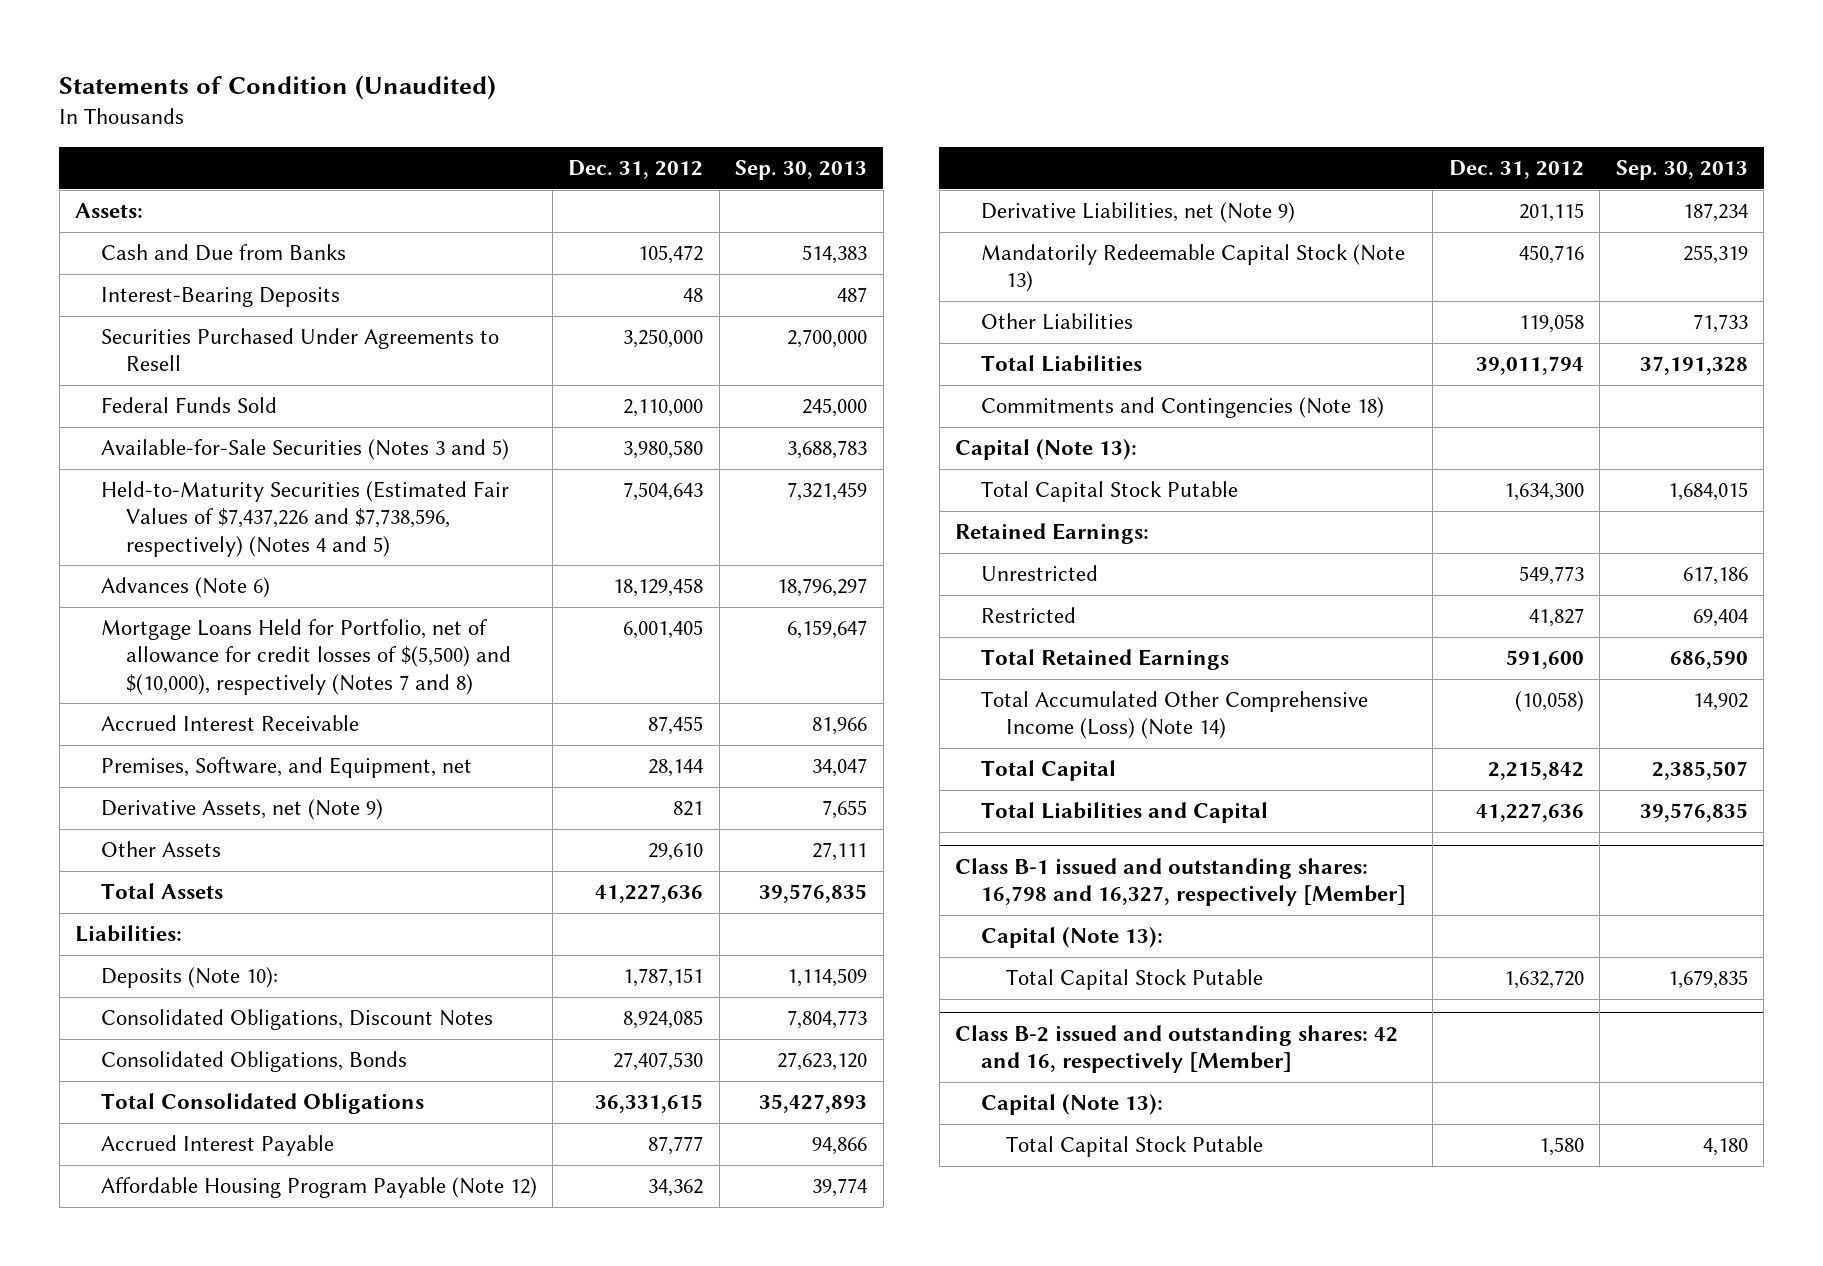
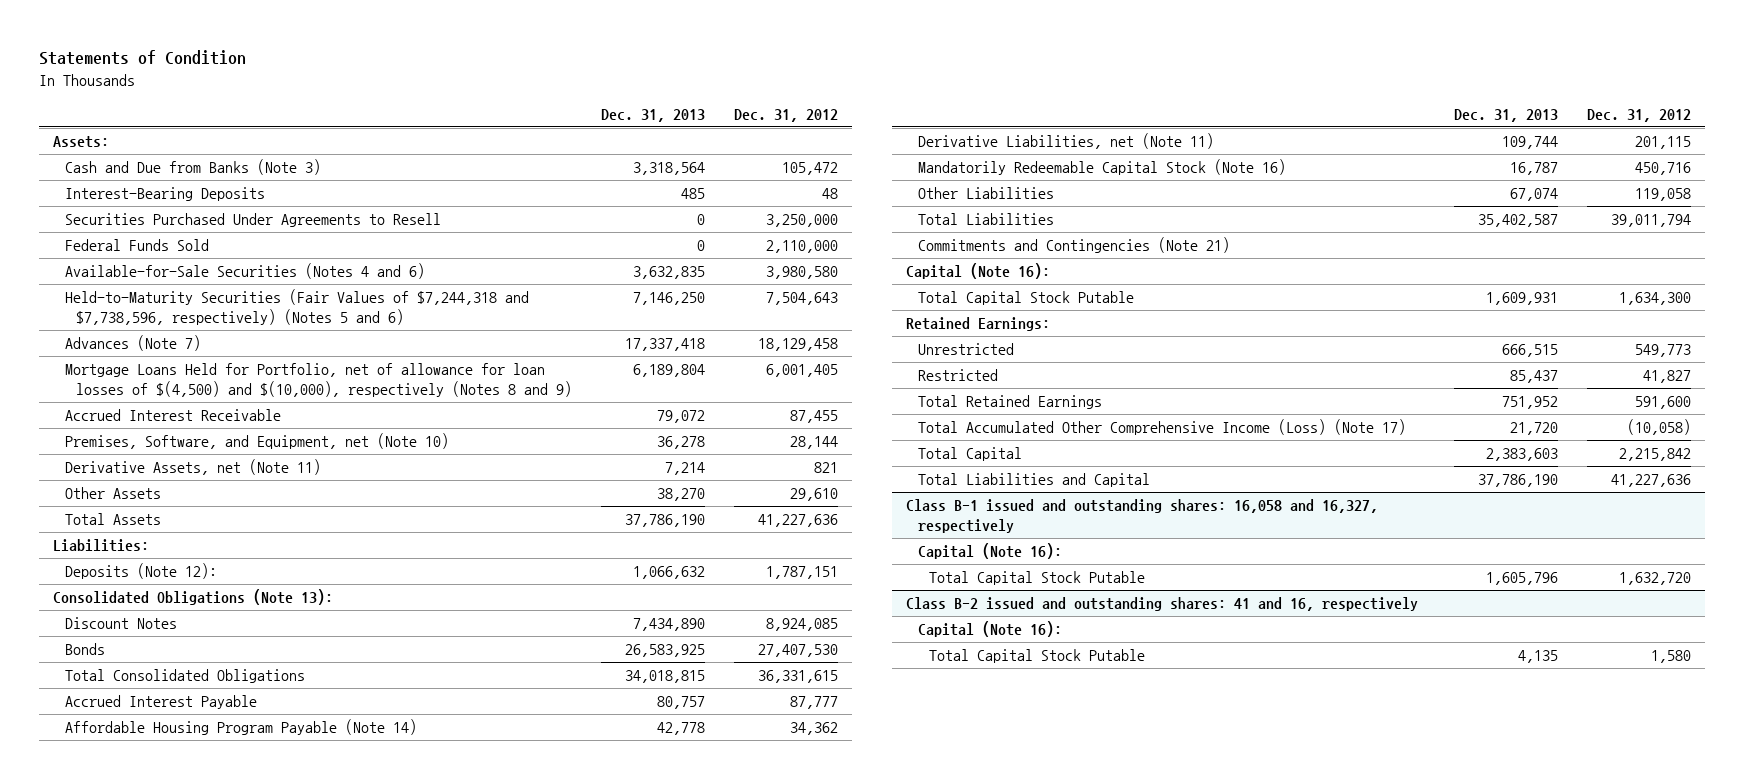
- Statements of Condition (Unaudited)
+ Statements of Condition
- | Dec. 31, 2012 | Sep. 30, 2013
+ | Dec. 31, 2013 | Dec. 31, 2012
- Cash and Due from Banks | 105,472 | 514,383
+ Cash and Due from Banks (Note 3) | 3,318,564 | 105,472
- Available-for-Sale Securities (Notes 3 and 5) | 3,980,580 | 3,688,783
- Held-to-Maturity Securities (Estimated Fair Values of $7,437,226 and $7,738,596, respectively) (Notes 4 and 5) | 7,504,643 | 7,321,459
- Advances (Note 6) | 18,129,458 | 18,796,297
- Mortgage Loans Held for Portfolio, net of allowance for credit losses of $(5,500) and $(10,000), respectively (Notes 7 and 8) | 6,001,405 | 6,159,647
+ Available-for-Sale Securities (Notes 4 and 6) | 3,632,835 | 3,980,580
+ Held-to-Maturity Securities (Fair Values of $7,244,318 and $7,738,596, respectively) (Notes 5 and 6) | 7,146,250 | 7,504,643
+ Advances (Note 7) | 17,337,418 | 18,129,458
+ Mortgage Loans Held for Portfolio, net of allowance for loan losses of $(4,500) and $(10,000), respectively (Notes 8 and 9) | 6,189,804 | 6,001,405
- Premises, Software, and Equipment, net | 28,144 | 34,047
- Derivative Assets, net (Note 9) | 821 | 7,655
+ Premises, Software, and Equipment, net (Note 10) | 36,278 | 28,144
+ Derivative Assets, net (Note 11) | 7,214 | 821
- Deposits (Note 10): | 1,787,151 | 1,114,509
- Consolidated Obligations, Discount Notes | 8,924,085 | 7,804,773
- Consolidated Obligations, Bonds | 27,407,530 | 27,623,120
+ Deposits (Note 12): | 1,066,632 | 1,787,151
+ Consolidated Obligations (Note 13):
+ Discount Notes | 7,434,890 | 8,924,085
+ Bonds | 26,583,925 | 27,407,530
- Affordable Housing Program Payable (Note 12) | 34,362 | 39,774
- Derivative Liabilities, net (Note 9) | 201,115 | 187,234
- Mandatorily Redeemable Capital Stock (Note 13) | 450,716 | 255,319
+ Affordable Housing Program Payable (Note 14) | 42,778 | 34,362
+ Derivative Liabilities, net (Note 11) | 109,744 | 201,115
+ Mandatorily Redeemable Capital Stock (Note 16) | 16,787 | 450,716
- Commitments and Contingencies (Note 18)
- Capital (Note 13):
+ Commitments and Contingencies (Note 21)
+ Capital (Note 16):
- Total Accumulated Other Comprehensive Income (Loss) (Note 14) | (10,058) | 14,902
+ Total Accumulated Other Comprehensive Income (Loss) (Note 17) | 21,720 | (10,058)
- Class B-1 issued and outstanding shares: 16,798 and 16,327, respectively [Member]
- Capital (Note 13):
+ Class B-1 issued and outstanding shares: 16,058 and 16,327, respectively
+ Capital (Note 16):
- Class B-2 issued and outstanding shares: 42 and 16, respectively [Member]
- Capital (Note 13):
+ Class B-2 issued and outstanding shares: 41 and 16, respectively
+ Capital (Note 16):

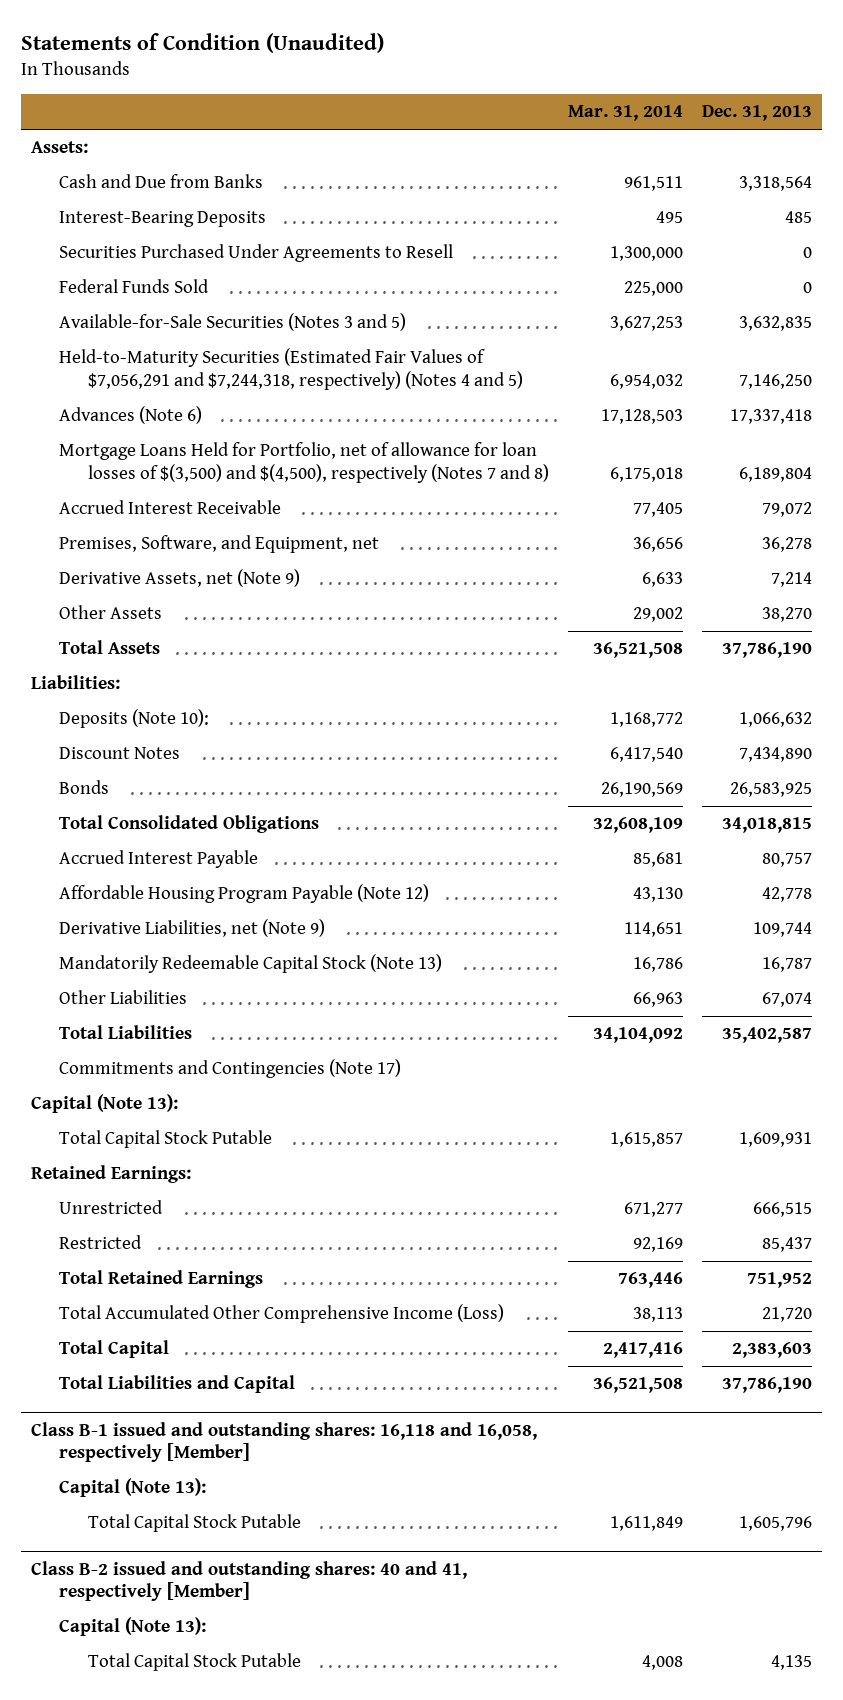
- Statements of Condition
+ Statements of Condition (Unaudited)
- | Dec. 31, 2013 | Dec. 31, 2012
+ | Mar. 31, 2014 | Dec. 31, 2013
- Cash and Due from Banks (Note 3) | 3,318,564 | 105,472
+ Cash and Due from Banks | 961,511 | 3,318,564
- Available-for-Sale Securities (Notes 4 and 6) | 3,632,835 | 3,980,580
- Held-to-Maturity Securities (Fair Values of $7,244,318 and $7,738,596, respectively) (Notes 5 and 6) | 7,146,250 | 7,504,643
- Advances (Note 7) | 17,337,418 | 18,129,458
- Mortgage Loans Held for Portfolio, net of allowance for loan losses of $(4,500) and $(10,000), respectively (Notes 8 and 9) | 6,189,804 | 6,001,405
+ Available-for-Sale Securities (Notes 3 and 5) | 3,627,253 | 3,632,835
+ Held-to-Maturity Securities (Estimated Fair Values of $7,056,291 and $7,244,318, respectively) (Notes 4 and 5) | 6,954,032 | 7,146,250
+ Advances (Note 6) | 17,128,503 | 17,337,418
+ Mortgage Loans Held for Portfolio, net of allowance for loan losses of $(3,500) and $(4,500), respectively (Notes 7 and 8) | 6,175,018 | 6,189,804
- Premises, Software, and Equipment, net (Note 10) | 36,278 | 28,144
- Derivative Assets, net (Note 11) | 7,214 | 821
+ Premises, Software, and Equipment, net | 36,656 | 36,278
+ Derivative Assets, net (Note 9) | 6,633 | 7,214
- Deposits (Note 12): | 1,066,632 | 1,787,151
- Consolidated Obligations (Note 13):
+ Deposits (Note 10): | 1,168,772 | 1,066,632
- Affordable Housing Program Payable (Note 14) | 42,778 | 34,362
- Derivative Liabilities, net (Note 11) | 109,744 | 201,115
- Mandatorily Redeemable Capital Stock (Note 16) | 16,787 | 450,716
+ Affordable Housing Program Payable (Note 12) | 43,130 | 42,778
+ Derivative Liabilities, net (Note 9) | 114,651 | 109,744
+ Mandatorily Redeemable Capital Stock (Note 13) | 16,786 | 16,787
- Commitments and Contingencies (Note 21)
- Capital (Note 16):
+ Commitments and Contingencies (Note 17)
+ Capital (Note 13):
- Total Accumulated Other Comprehensive Income (Loss) (Note 17) | 21,720 | (10,058)
+ Total Accumulated Other Comprehensive Income (Loss) | 38,113 | 21,720
- Class B-1 issued and outstanding shares: 16,058 and 16,327, respectively
- Capital (Note 16):
+ Class B-1 issued and outstanding shares: 16,118 and 16,058, respectively [Member]
+ Capital (Note 13):
- Class B-2 issued and outstanding shares: 41 and 16, respectively
- Capital (Note 16):
+ Class B-2 issued and outstanding shares: 40 and 41, respectively [Member]
+ Capital (Note 13):

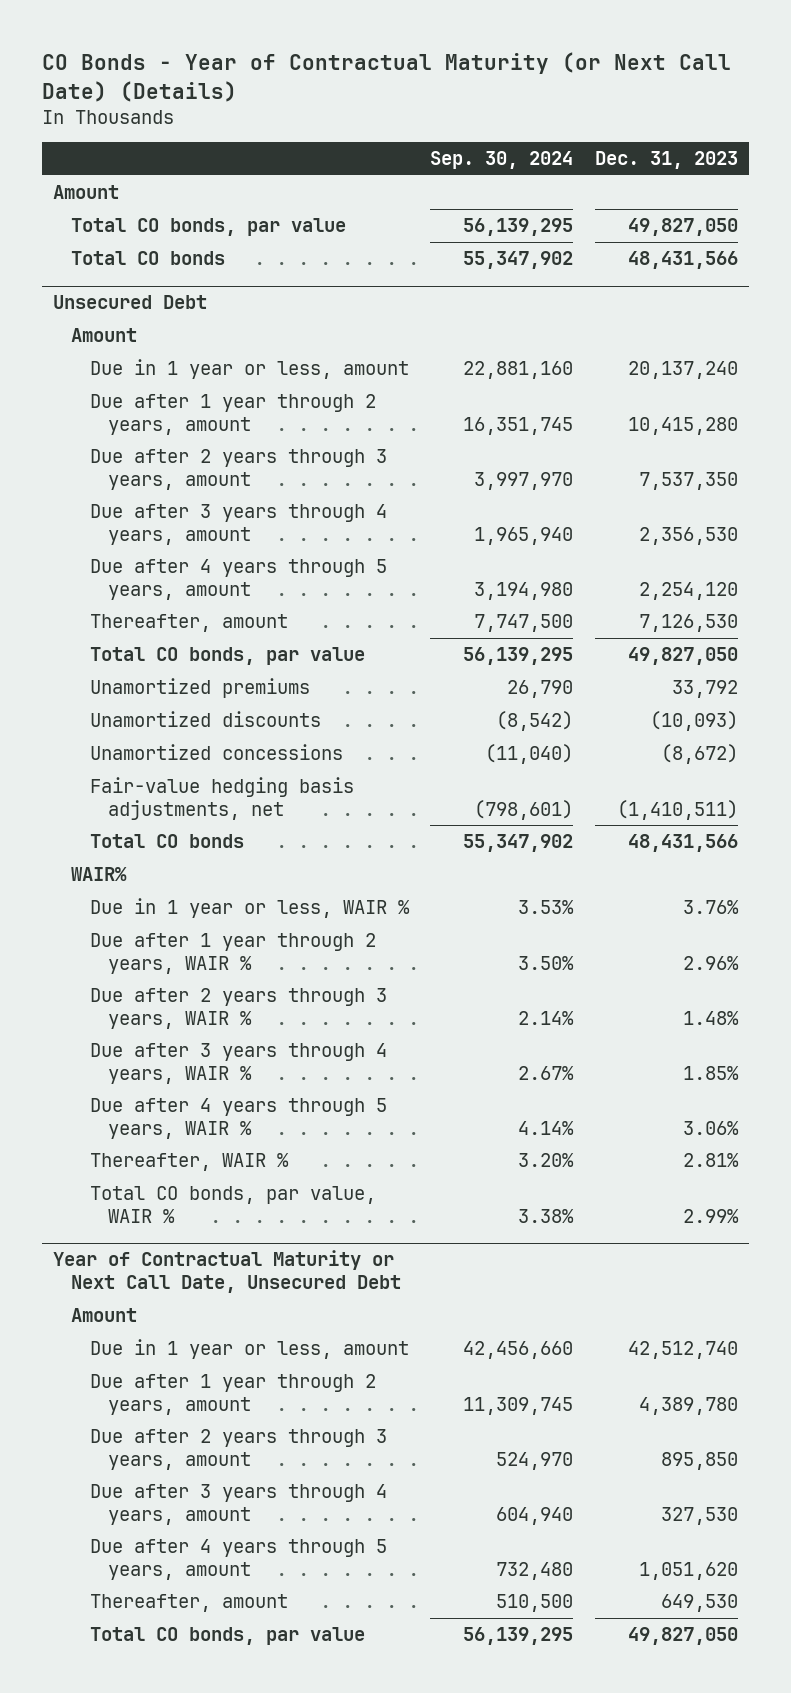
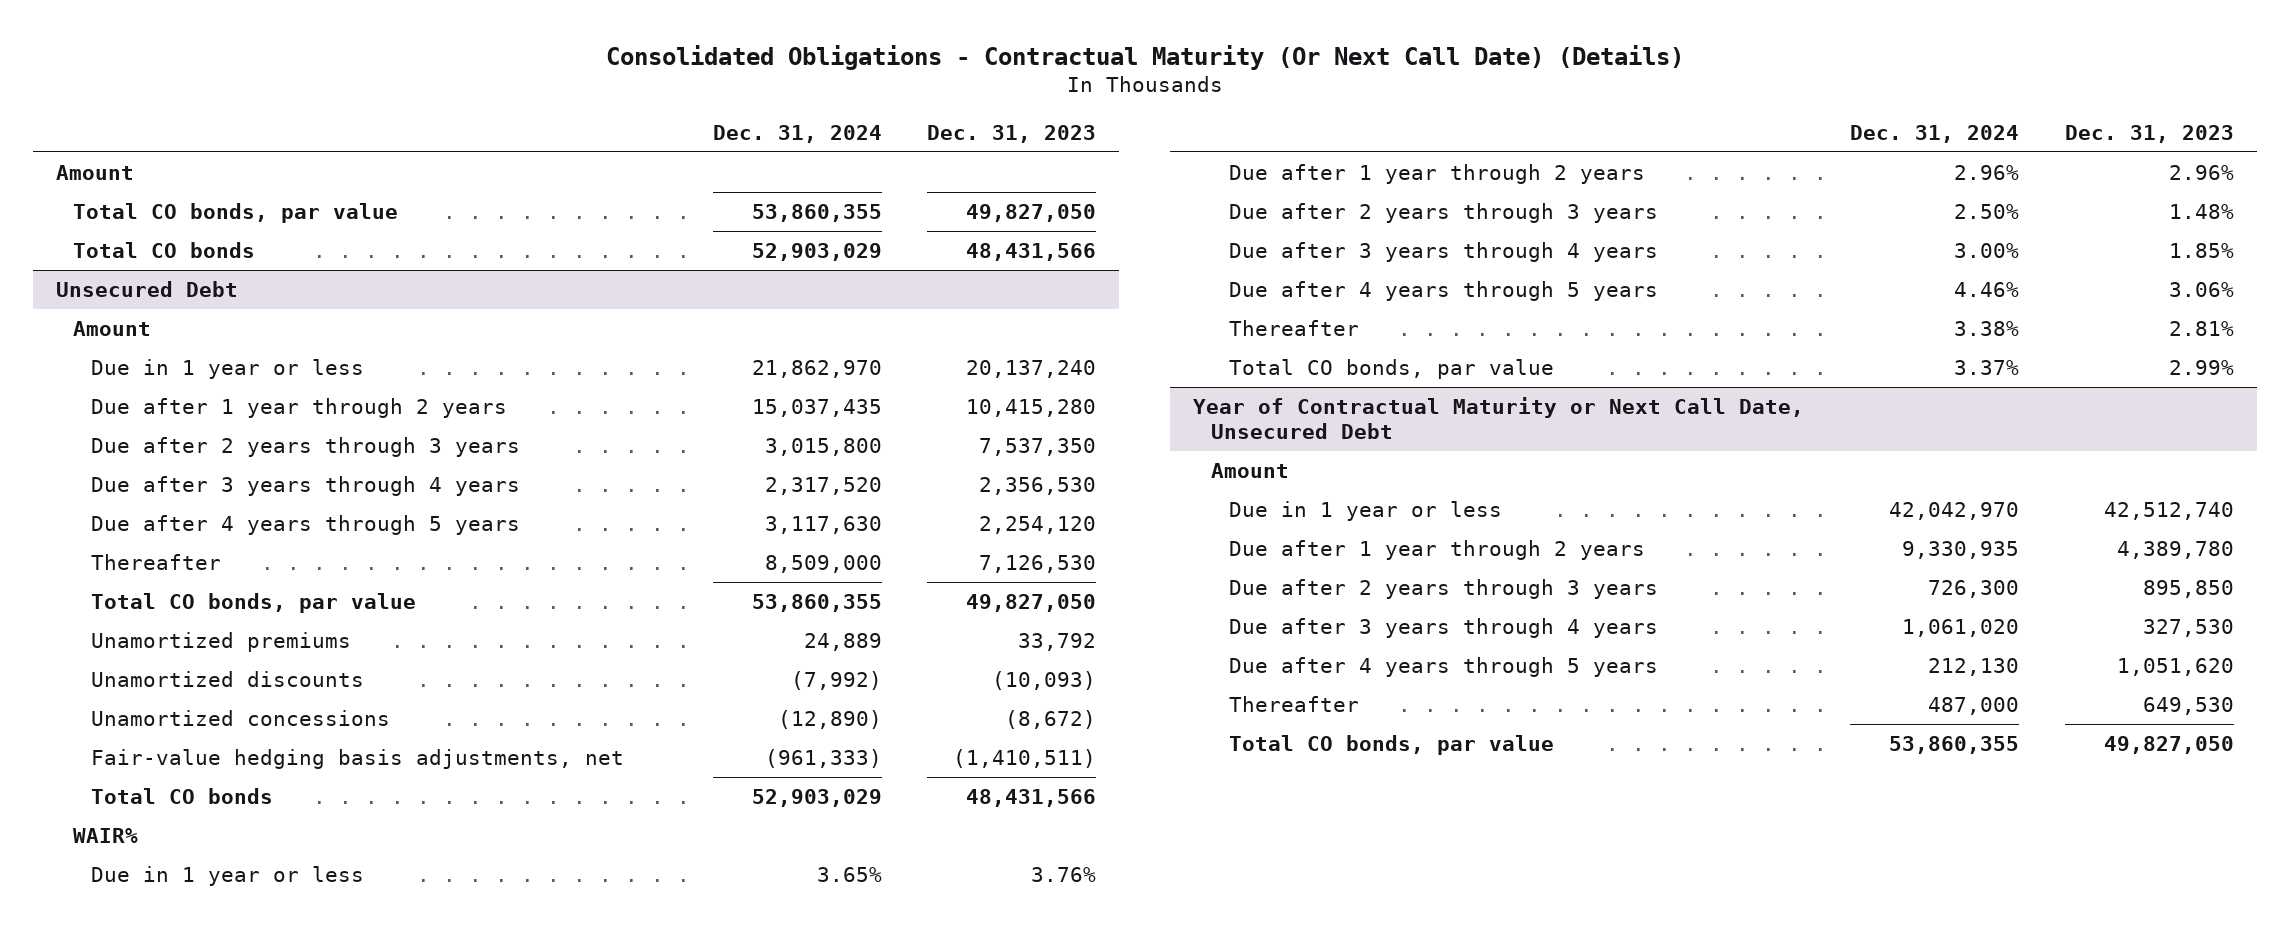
- CO Bonds - Year of Contractual Maturity (or Next Call Date) (Details)
+ Consolidated Obligations - Contractual Maturity (Or Next Call Date) (Details)
- | Sep. 30, 2024 | Dec. 31, 2023
+ | Dec. 31, 2024 | Dec. 31, 2023
@ Unsecured Debt
- Due in 1 year or less, amount | 22,881,160 | 20,137,240
- Due after 1 year through 2 years, amount | 16,351,745 | 10,415,280
- Due after 2 years through 3 years, amount | 3,997,970 | 7,537,350
- Due after 3 years through 4 years, amount | 1,965,940 | 2,356,530
- Due after 4 years through 5 years, amount | 3,194,980 | 2,254,120
- Thereafter, amount | 7,747,500 | 7,126,530
+ Due in 1 year or less | 21,862,970 | 20,137,240
+ Due after 1 year through 2 years | 15,037,435 | 10,415,280
+ Due after 2 years through 3 years | 3,015,800 | 7,537,350
+ Due after 3 years through 4 years | 2,317,520 | 2,356,530
+ Due after 4 years through 5 years | 3,117,630 | 2,254,120
+ Thereafter | 8,509,000 | 7,126,530
- Due in 1 year or less, WAIR % | 3.53% | 3.76%
- Due after 1 year through 2 years, WAIR % | 3.50% | 2.96%
- Due after 2 years through 3 years, WAIR % | 2.14% | 1.48%
- Due after 3 years through 4 years, WAIR % | 2.67% | 1.85%
- Due after 4 years through 5 years, WAIR % | 4.14% | 3.06%
- Thereafter, WAIR % | 3.20% | 2.81%
- Total CO bonds, par value, WAIR % | 3.38% | 2.99%
+ Due in 1 year or less | 3.65% | 3.76%
+ Due after 1 year through 2 years | 2.96% | 2.96%
+ Due after 2 years through 3 years | 2.50% | 1.48%
+ Due after 3 years through 4 years | 3.00% | 1.85%
+ Due after 4 years through 5 years | 4.46% | 3.06%
+ Thereafter | 3.38% | 2.81%
+ Total CO bonds, par value | 3.37% | 2.99%
@ Year of Contractual Maturity or Next Call Date, Unsecured Debt
- Due in 1 year or less, amount | 42,456,660 | 42,512,740
- Due after 1 year through 2 years, amount | 11,309,745 | 4,389,780
- Due after 2 years through 3 years, amount | 524,970 | 895,850
- Due after 3 years through 4 years, amount | 604,940 | 327,530
- Due after 4 years through 5 years, amount | 732,480 | 1,051,620
- Thereafter, amount | 510,500 | 649,530
+ Due in 1 year or less | 42,042,970 | 42,512,740
+ Due after 1 year through 2 years | 9,330,935 | 4,389,780
+ Due after 2 years through 3 years | 726,300 | 895,850
+ Due after 3 years through 4 years | 1,061,020 | 327,530
+ Due after 4 years through 5 years | 212,130 | 1,051,620
+ Thereafter | 487,000 | 649,530

